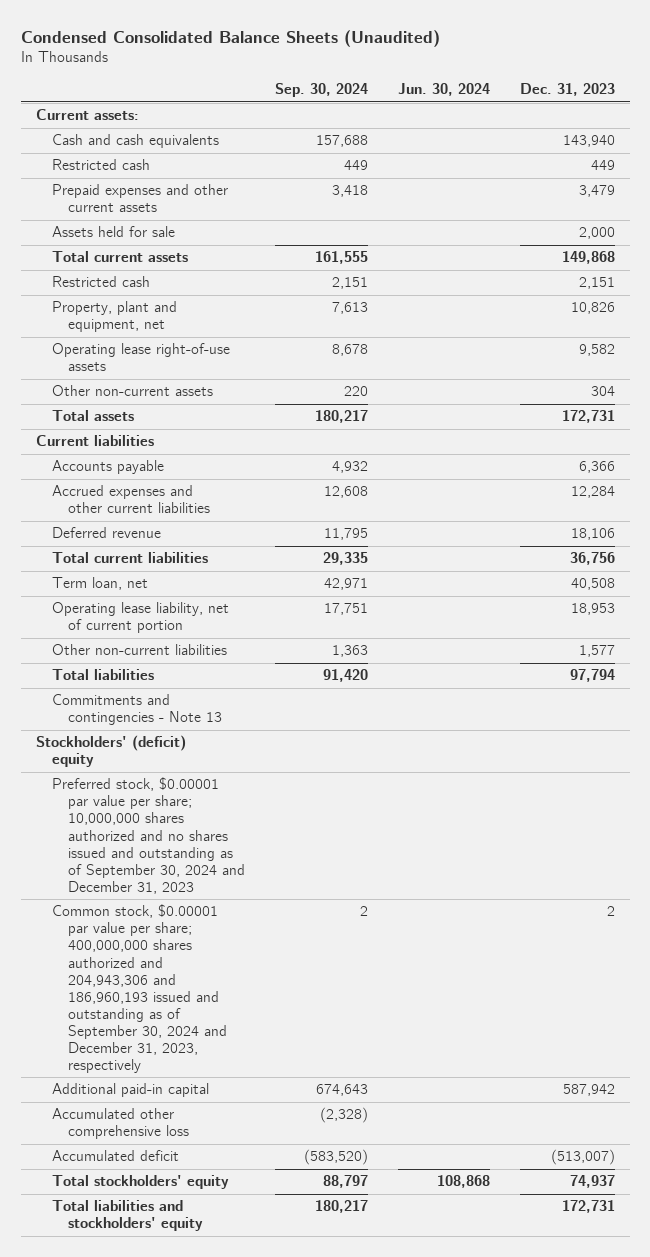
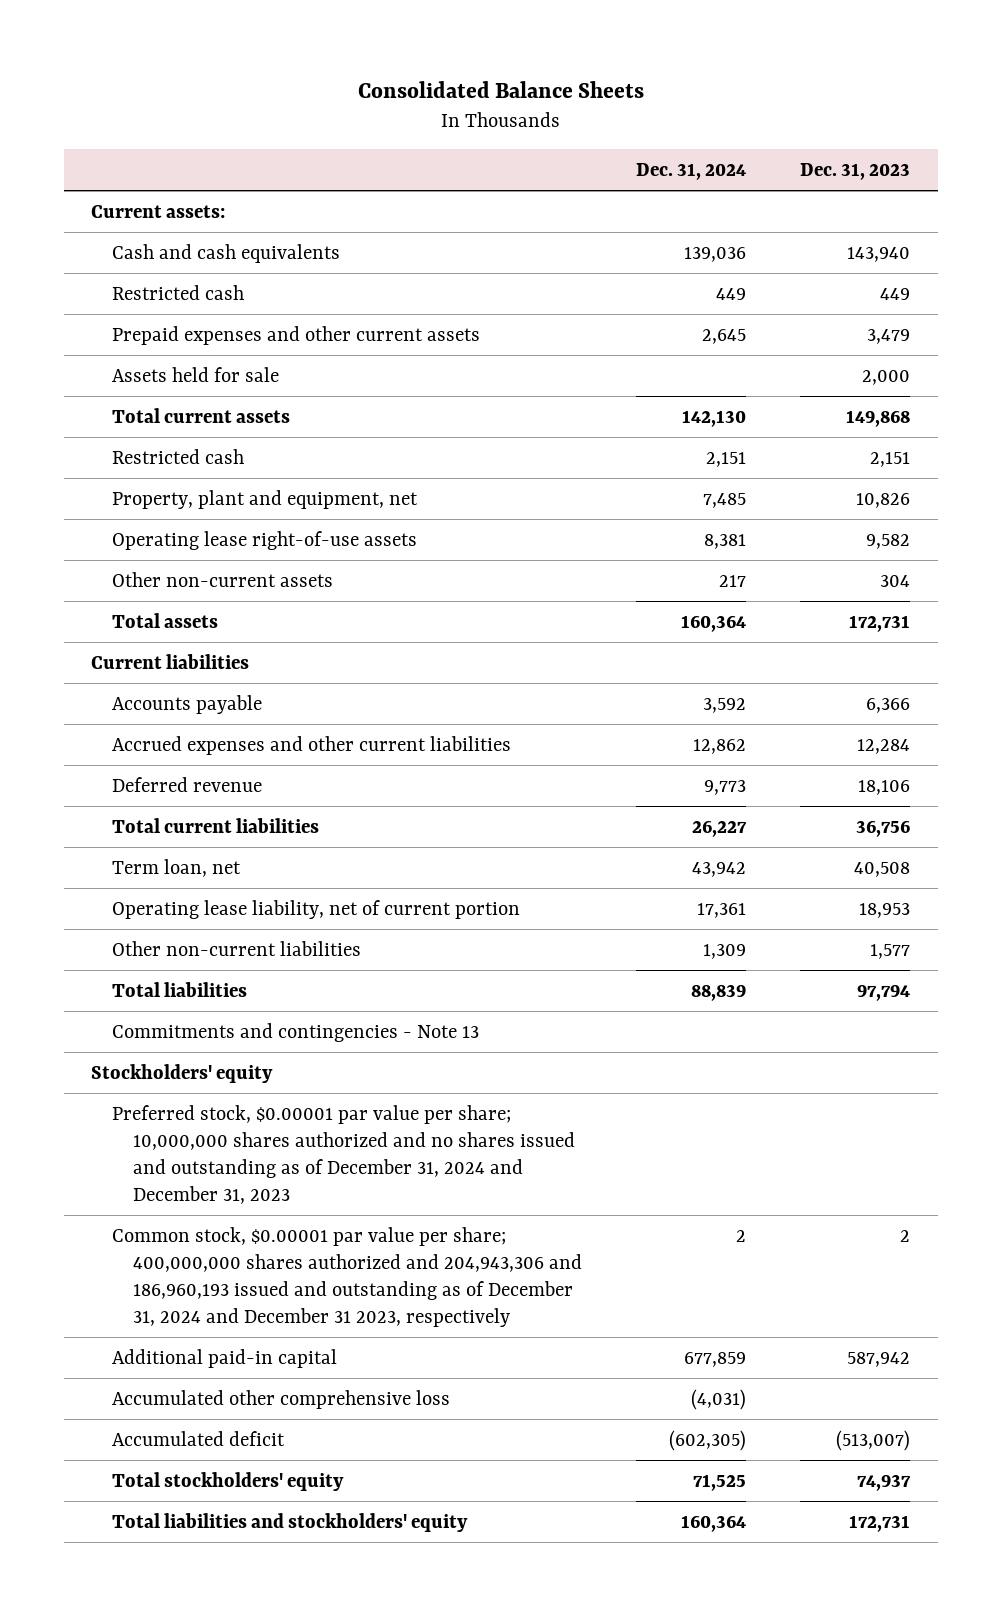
- Condensed Consolidated Balance Sheets (Unaudited)
+ Consolidated Balance Sheets
- | Sep. 30, 2024 | Jun. 30, 2024 | Dec. 31, 2023
+ | Dec. 31, 2024 | Dec. 31, 2023
- Stockholders' (deficit) equity
- Preferred stock, $0.00001 par value per share; 10,000,000 shares authorized and no shares issued and outstanding as of September 30, 2024 and December 31, 2023
- Common stock, $0.00001 par value per share; 400,000,000 shares authorized and 204,943,306 and 186,960,193 issued and outstanding as of September 30, 2024 and December 31, 2023, respectively | 2 | | 2
+ Stockholders' equity
+ Preferred stock, $0.00001 par value per share; 10,000,000 shares authorized and no shares issued and outstanding as of December 31, 2024 and December 31, 2023
+ Common stock, $0.00001 par value per share; 400,000,000 shares authorized and 204,943,306 and 186,960,193 issued and outstanding as of December 31, 2024 and December 31 2023, respectively | 2 | 2

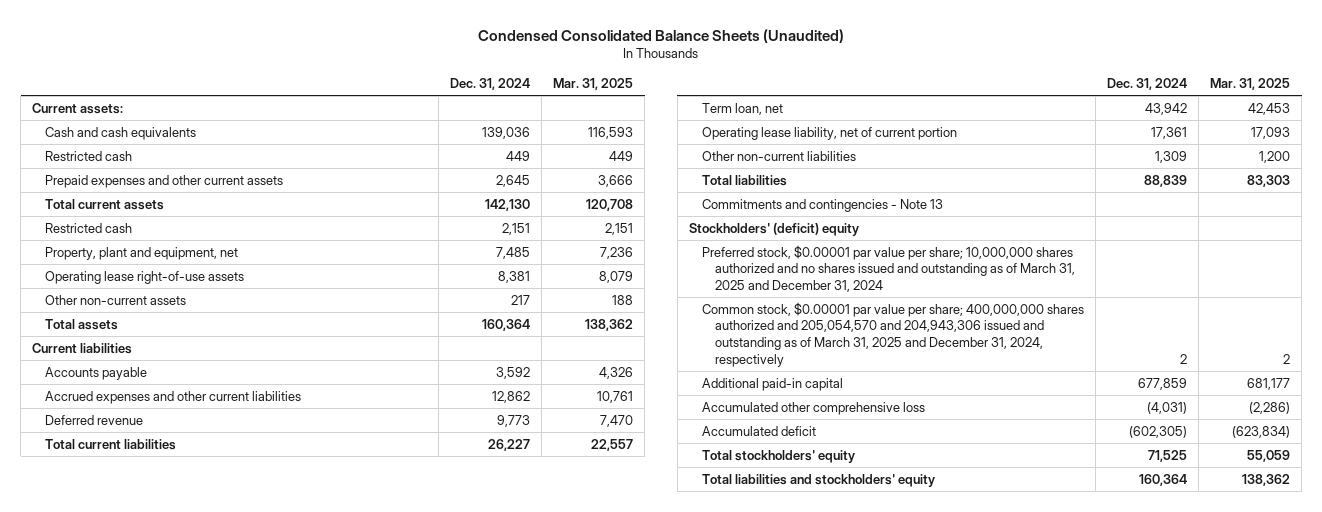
- Consolidated Balance Sheets
+ Condensed Consolidated Balance Sheets (Unaudited)
- | Dec. 31, 2024 | Dec. 31, 2023
+ | Dec. 31, 2024 | Mar. 31, 2025
- Assets held for sale | | 2,000
- Stockholders' equity
- Preferred stock, $0.00001 par value per share; 10,000,000 shares authorized and no shares issued and outstanding as of December 31, 2024 and December 31, 2023
- Common stock, $0.00001 par value per share; 400,000,000 shares authorized and 204,943,306 and 186,960,193 issued and outstanding as of December 31, 2024 and December 31 2023, respectively | 2 | 2
+ Stockholders' (deficit) equity
+ Preferred stock, $0.00001 par value per share; 10,000,000 shares authorized and no shares issued and outstanding as of March 31, 2025 and December 31, 2024
+ Common stock, $0.00001 par value per share; 400,000,000 shares authorized and 205,054,570 and 204,943,306 issued and outstanding as of March 31, 2025 and December 31, 2024, respectively | 2 | 2

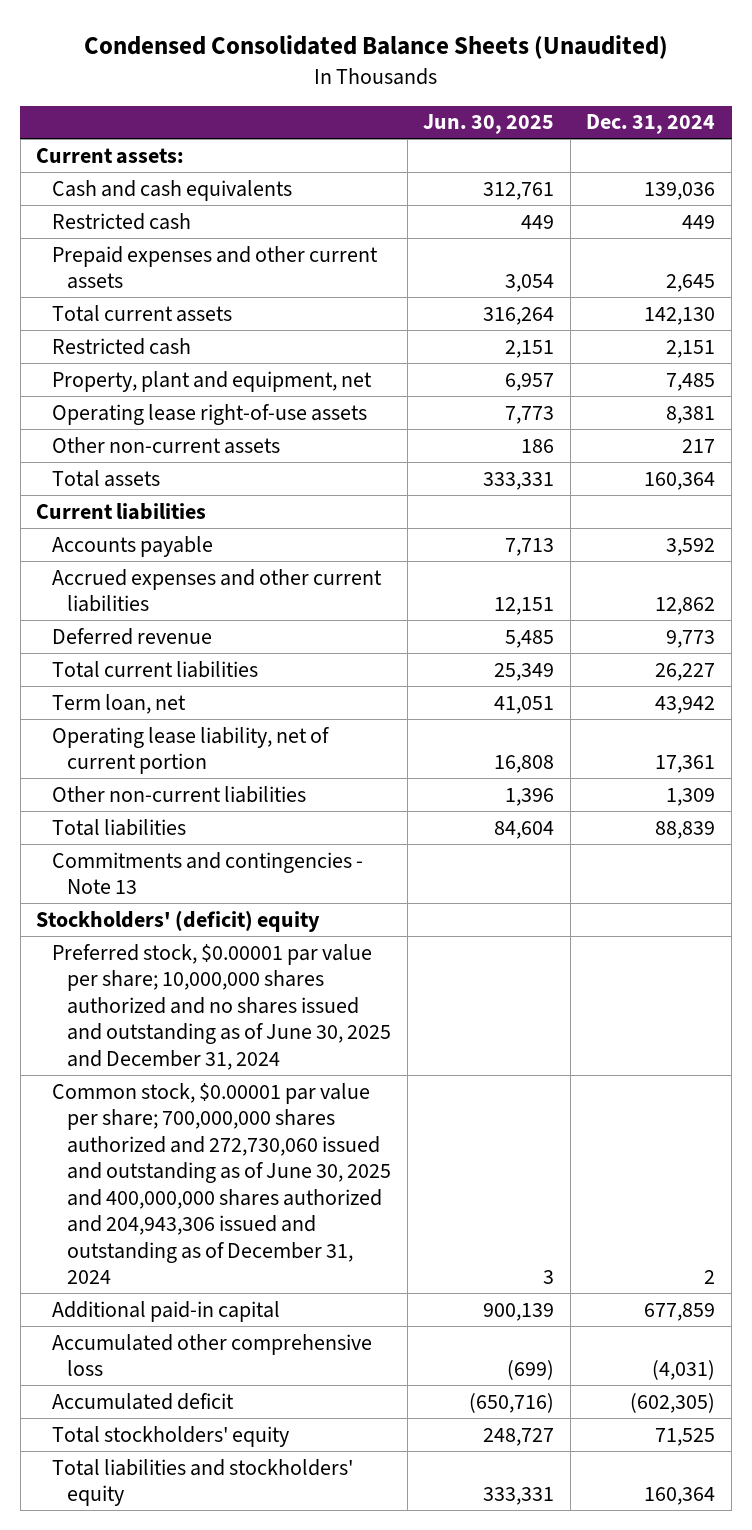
- | Dec. 31, 2024 | Mar. 31, 2025
+ | Jun. 30, 2025 | Dec. 31, 2024
- Preferred stock, $0.00001 par value per share; 10,000,000 shares authorized and no shares issued and outstanding as of March 31, 2025 and December 31, 2024
- Common stock, $0.00001 par value per share; 400,000,000 shares authorized and 205,054,570 and 204,943,306 issued and outstanding as of March 31, 2025 and December 31, 2024, respectively | 2 | 2
+ Preferred stock, $0.00001 par value per share; 10,000,000 shares authorized and no shares issued and outstanding as of June 30, 2025 and December 31, 2024
+ Common stock, $0.00001 par value per share; 700,000,000 shares authorized and 272,730,060 issued and outstanding as of June 30, 2025 and 400,000,000 shares authorized and 204,943,306 issued and outstanding as of December 31, 2024 | 3 | 2

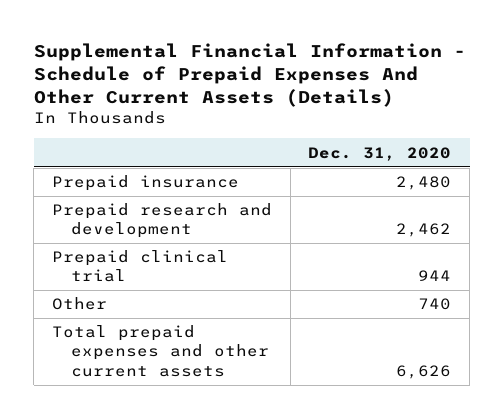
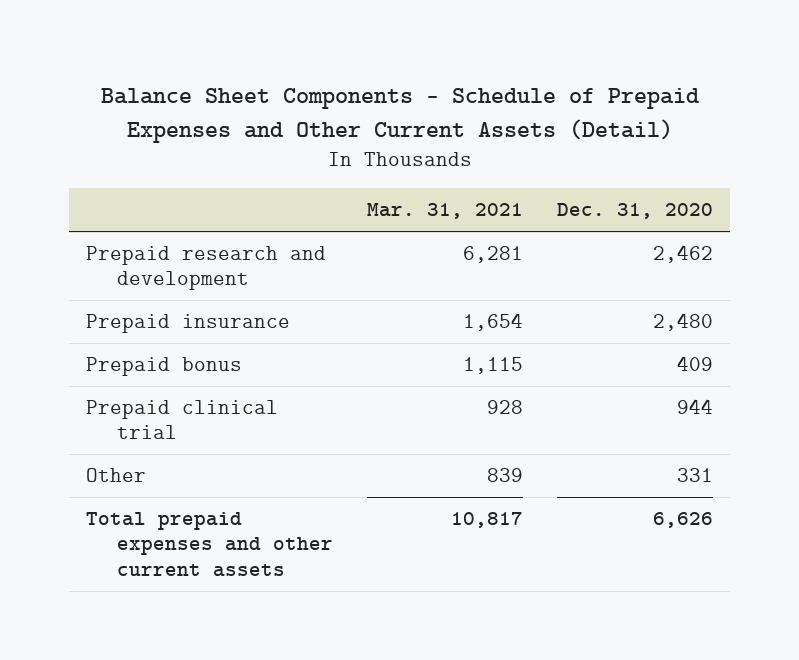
- Supplemental Financial Information - Schedule of Prepaid Expenses And Other Current Assets (Details)
+ Balance Sheet Components - Schedule of Prepaid Expenses and Other Current Assets (Detail)
- | Dec. 31, 2020
+ | Mar. 31, 2021 | Dec. 31, 2020
moved down: Prepaid insurance | 1,654 | 2,480
+ Prepaid bonus | 1,115 | 409
- Other | 740
+ Other | 839 | 331

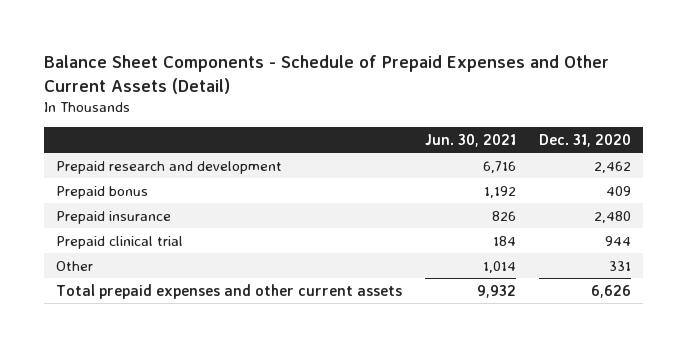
- | Mar. 31, 2021 | Dec. 31, 2020
+ | Jun. 30, 2021 | Dec. 31, 2020
moved down: Prepaid insurance | 826 | 2,480

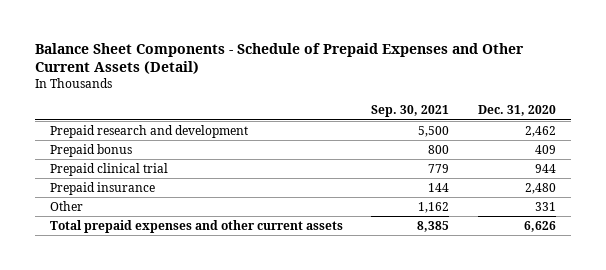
- | Jun. 30, 2021 | Dec. 31, 2020
+ | Sep. 30, 2021 | Dec. 31, 2020
moved down: Prepaid insurance | 144 | 2,480

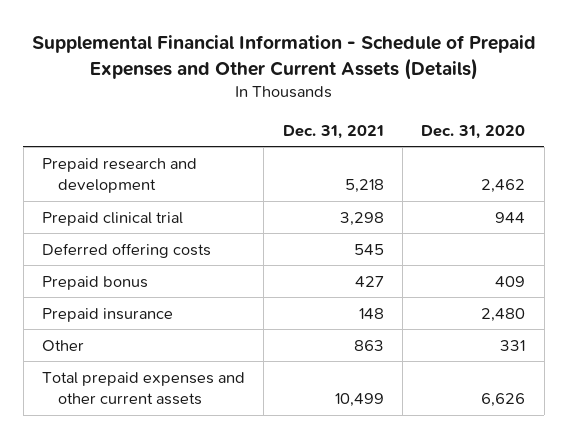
- Balance Sheet Components - Schedule of Prepaid Expenses and Other Current Assets (Detail)
+ Supplemental Financial Information - Schedule of Prepaid Expenses and Other Current Assets (Details)
- | Sep. 30, 2021 | Dec. 31, 2020
+ | Dec. 31, 2021 | Dec. 31, 2020
+ Deferred offering costs | 545 |
moved down: Prepaid bonus | 427 | 409

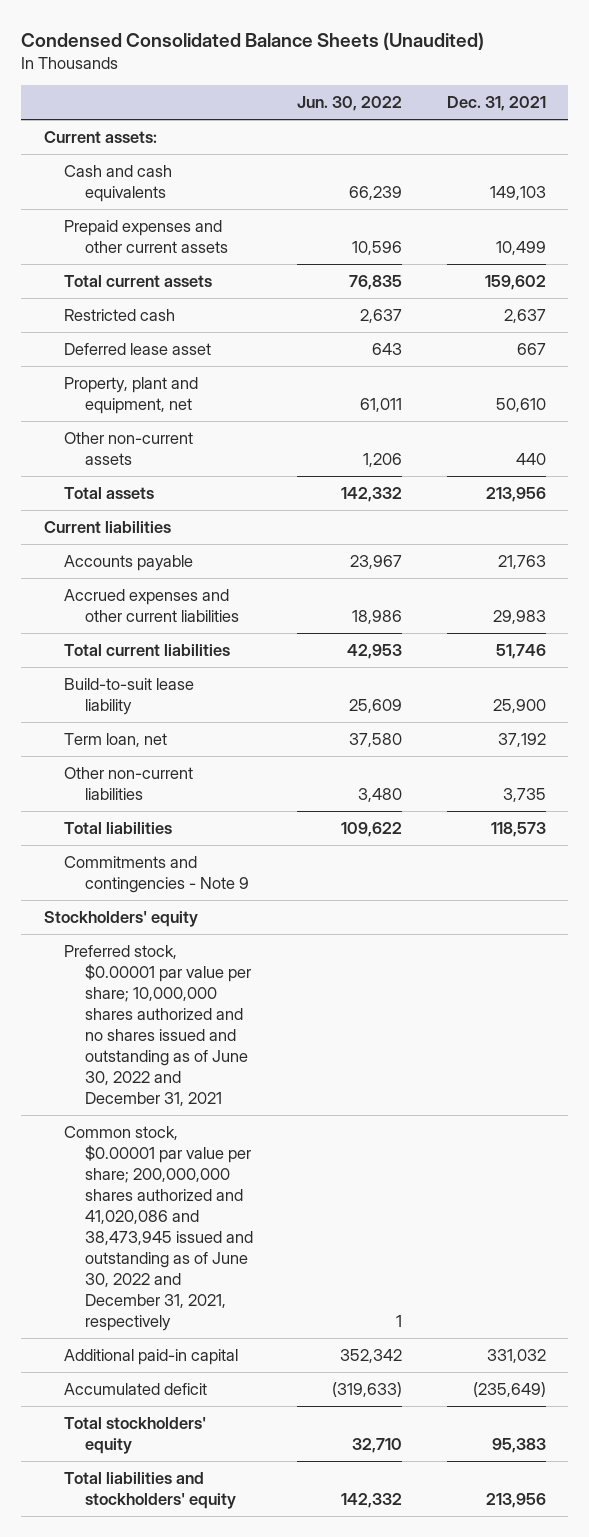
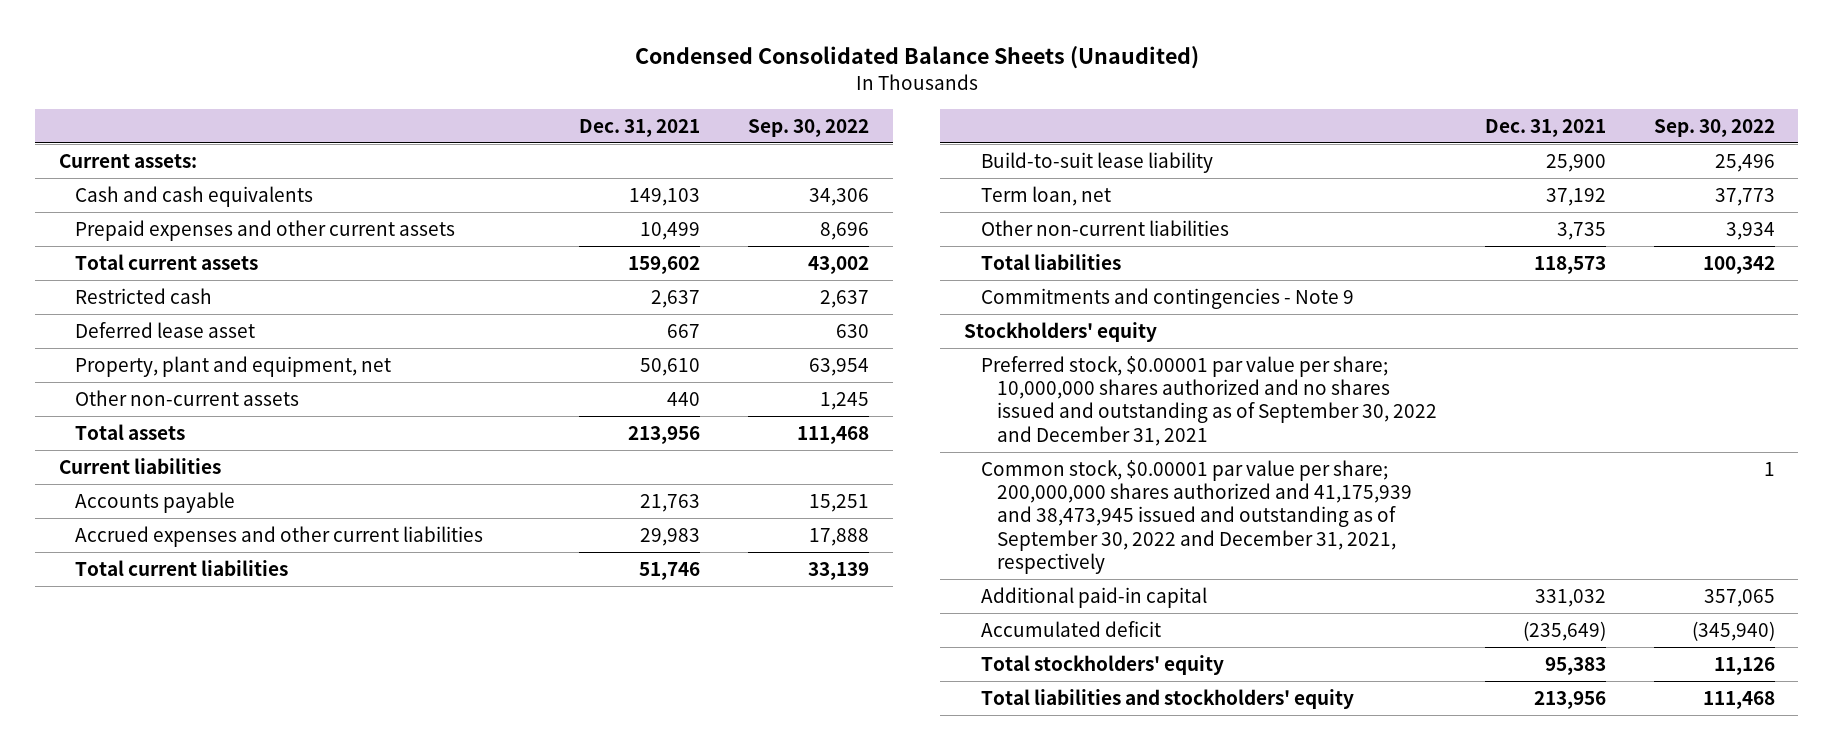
- | Jun. 30, 2022 | Dec. 31, 2021
+ | Dec. 31, 2021 | Sep. 30, 2022
- Preferred stock, $0.00001 par value per share; 10,000,000 shares authorized and no shares issued and outstanding as of June 30, 2022 and December 31, 2021
- Common stock, $0.00001 par value per share; 200,000,000 shares authorized and 41,020,086 and 38,473,945 issued and outstanding as of June 30, 2022 and December 31, 2021, respectively | 1 |
+ Preferred stock, $0.00001 par value per share; 10,000,000 shares authorized and no shares issued and outstanding as of September 30, 2022 and December 31, 2021
+ Common stock, $0.00001 par value per share; 200,000,000 shares authorized and 41,175,939 and 38,473,945 issued and outstanding as of September 30, 2022 and December 31, 2021, respectively | | 1

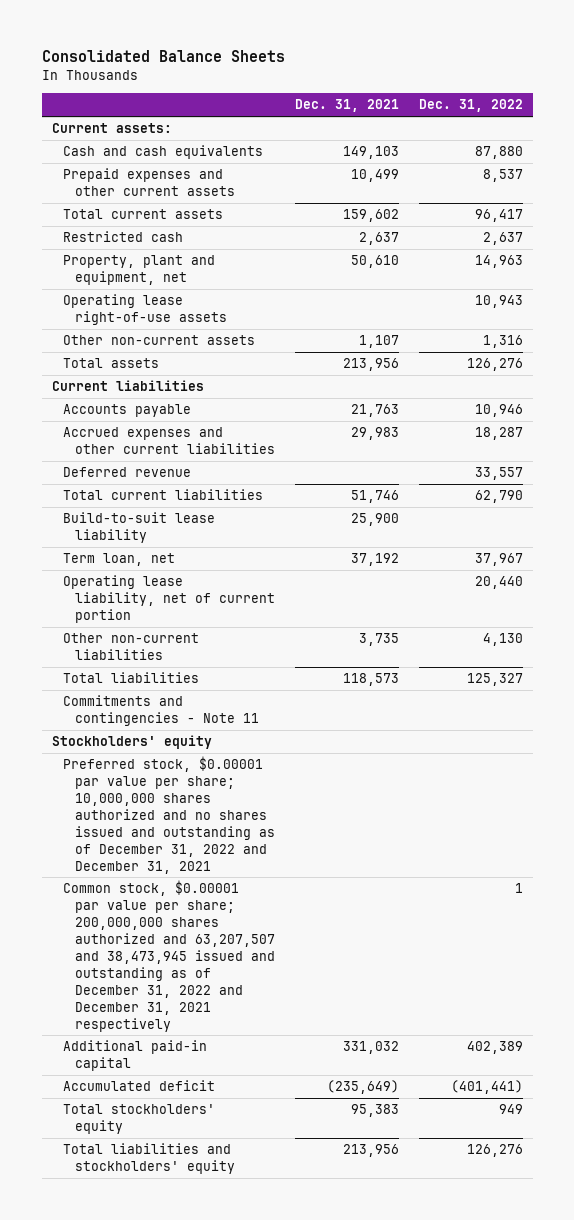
- Condensed Consolidated Balance Sheets (Unaudited)
+ Consolidated Balance Sheets
- | Dec. 31, 2021 | Sep. 30, 2022
+ | Dec. 31, 2021 | Dec. 31, 2022
- Deferred lease asset | 667 | 630
- Other non-current assets | 440 | 1,245
+ Operating lease right-of-use assets | | 10,943
+ Other non-current assets | 1,107 | 1,316
+ Deferred revenue | | 33,557
+ Operating lease liability, net of current portion | | 20,440
- Commitments and contingencies - Note 9
+ Commitments and contingencies - Note 11
- Preferred stock, $0.00001 par value per share; 10,000,000 shares authorized and no shares issued and outstanding as of September 30, 2022 and December 31, 2021
- Common stock, $0.00001 par value per share; 200,000,000 shares authorized and 41,175,939 and 38,473,945 issued and outstanding as of September 30, 2022 and December 31, 2021, respectively | | 1
+ Preferred stock, $0.00001 par value per share; 10,000,000 shares authorized and no shares issued and outstanding as of December 31, 2022 and December 31, 2021
+ Common stock, $0.00001 par value per share; 200,000,000 shares authorized and 63,207,507 and 38,473,945 issued and outstanding as of December 31, 2022 and December 31, 2021 respectively | | 1

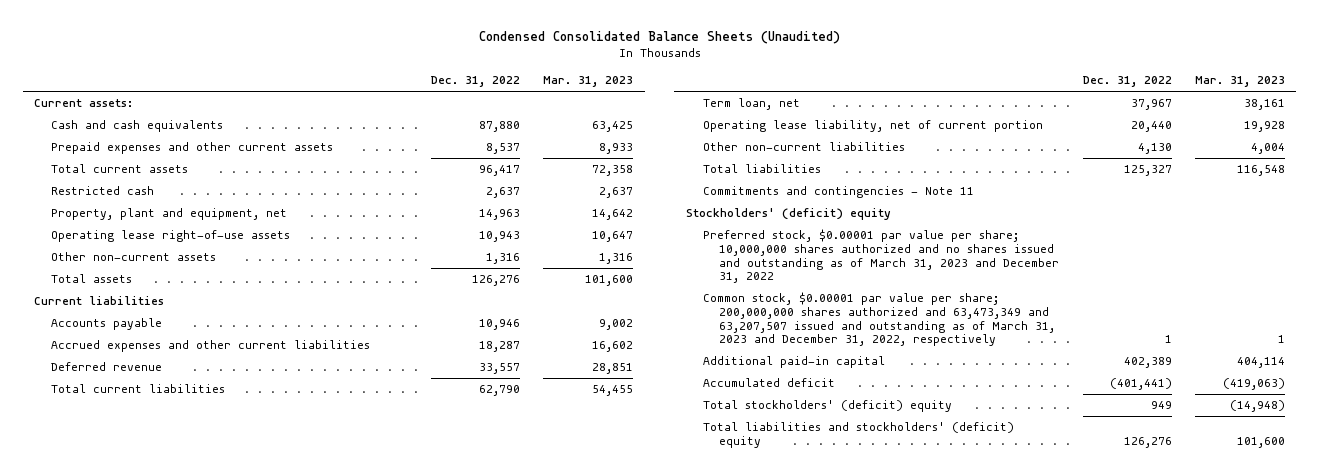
- Consolidated Balance Sheets
+ Condensed Consolidated Balance Sheets (Unaudited)
- | Dec. 31, 2021 | Dec. 31, 2022
+ | Dec. 31, 2022 | Mar. 31, 2023
- Build-to-suit lease liability | 25,900 |
- Stockholders' equity
- Preferred stock, $0.00001 par value per share; 10,000,000 shares authorized and no shares issued and outstanding as of December 31, 2022 and December 31, 2021
- Common stock, $0.00001 par value per share; 200,000,000 shares authorized and 63,207,507 and 38,473,945 issued and outstanding as of December 31, 2022 and December 31, 2021 respectively | | 1
+ Stockholders' (deficit) equity
+ Preferred stock, $0.00001 par value per share; 10,000,000 shares authorized and no shares issued and outstanding as of March 31, 2023 and December 31, 2022
+ Common stock, $0.00001 par value per share; 200,000,000 shares authorized and 63,473,349 and 63,207,507 issued and outstanding as of March 31, 2023 and December 31, 2022, respectively | 1 | 1
- Total stockholders' equity | 95,383 | 949
- Total liabilities and stockholders' equity | 213,956 | 126,276
+ Total stockholders' (deficit) equity | 949 | (14,948)
+ Total liabilities and stockholders' (deficit) equity | 126,276 | 101,600

